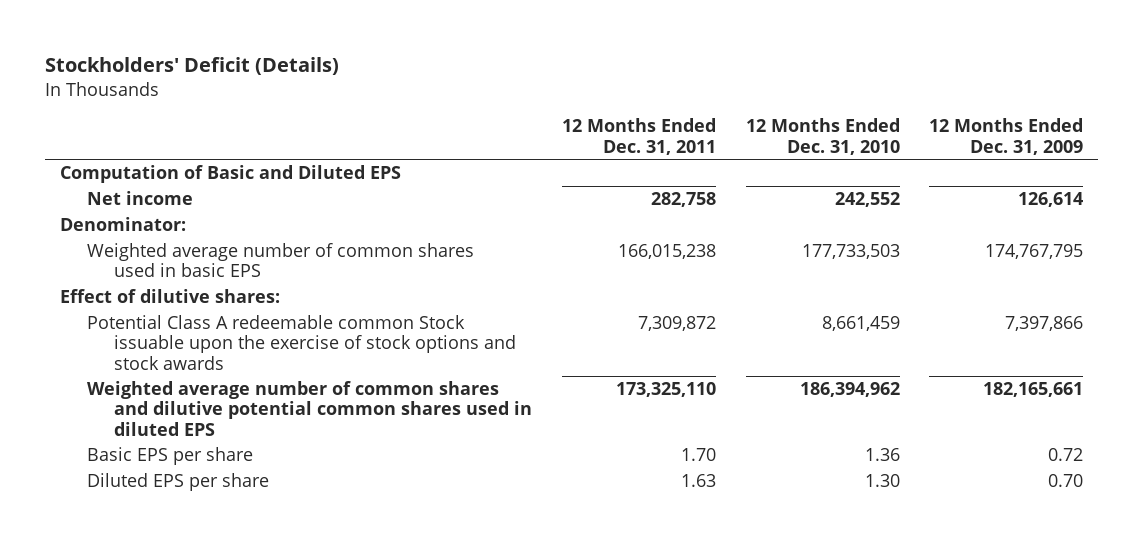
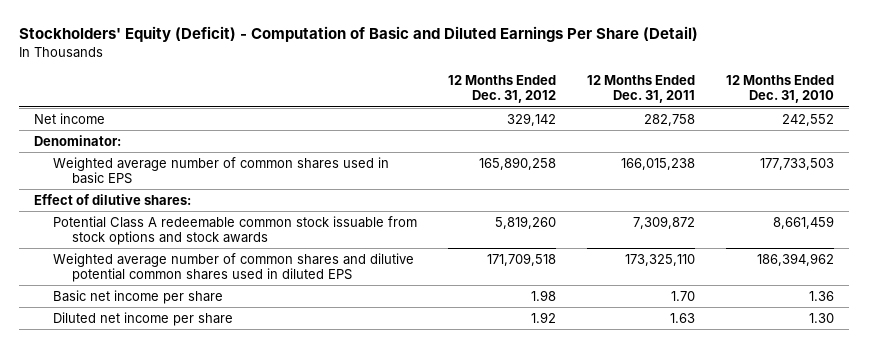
- Stockholders' Deficit (Details)
+ Stockholders' Equity (Deficit) - Computation of Basic and Diluted Earnings Per Share (Detail)
- | 12 Months Ended Dec. 31, 2011 | 12 Months Ended Dec. 31, 2010 | 12 Months Ended Dec. 31, 2009
+ | 12 Months Ended Dec. 31, 2012 | 12 Months Ended Dec. 31, 2011 | 12 Months Ended Dec. 31, 2010
- Computation of Basic and Diluted EPS
- Potential Class A redeemable common Stock issuable upon the exercise of stock options and stock awards | 7,309,872 | 8,661,459 | 7,397,866
+ Potential Class A redeemable common stock issuable from stock options and stock awards | 5,819,260 | 7,309,872 | 8,661,459
- Basic EPS per share | 1.70 | 1.36 | 0.72
- Diluted EPS per share | 1.63 | 1.30 | 0.70
+ Basic net income per share | 1.98 | 1.70 | 1.36
+ Diluted net income per share | 1.92 | 1.63 | 1.30

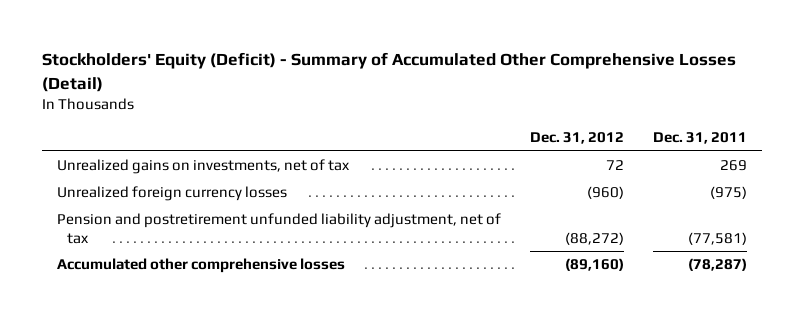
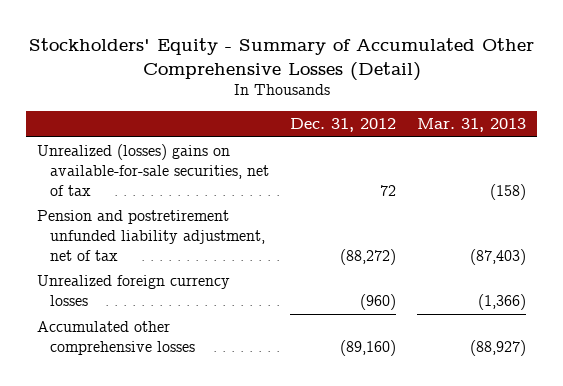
- Stockholders' Equity (Deficit) - Summary of Accumulated Other Comprehensive Losses (Detail)
+ Stockholders' Equity - Summary of Accumulated Other Comprehensive Losses (Detail)
- | Dec. 31, 2012 | Dec. 31, 2011
+ | Dec. 31, 2012 | Mar. 31, 2013
- Unrealized gains on investments, net of tax | 72 | 269
+ Unrealized (losses) gains on available-for-sale securities, net of tax | 72 | (158)
moved down: Unrealized foreign currency losses | (960) | (1,366)

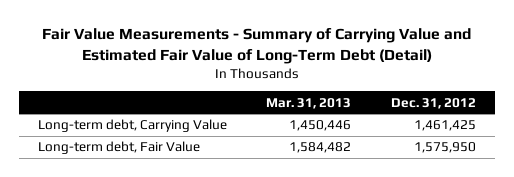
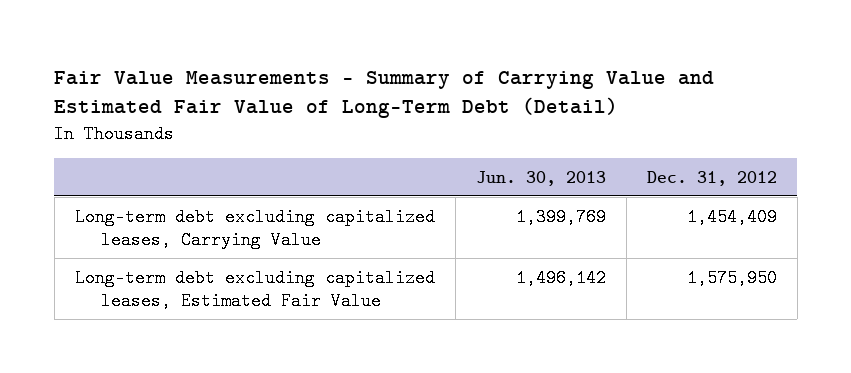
- | Mar. 31, 2013 | Dec. 31, 2012
+ | Jun. 30, 2013 | Dec. 31, 2012
- Long-term debt, Carrying Value | 1,450,446 | 1,461,425
- Long-term debt, Fair Value | 1,584,482 | 1,575,950
+ Long-term debt excluding capitalized leases, Carrying Value | 1,399,769 | 1,454,409
+ Long-term debt excluding capitalized leases, Estimated Fair Value | 1,496,142 | 1,575,950

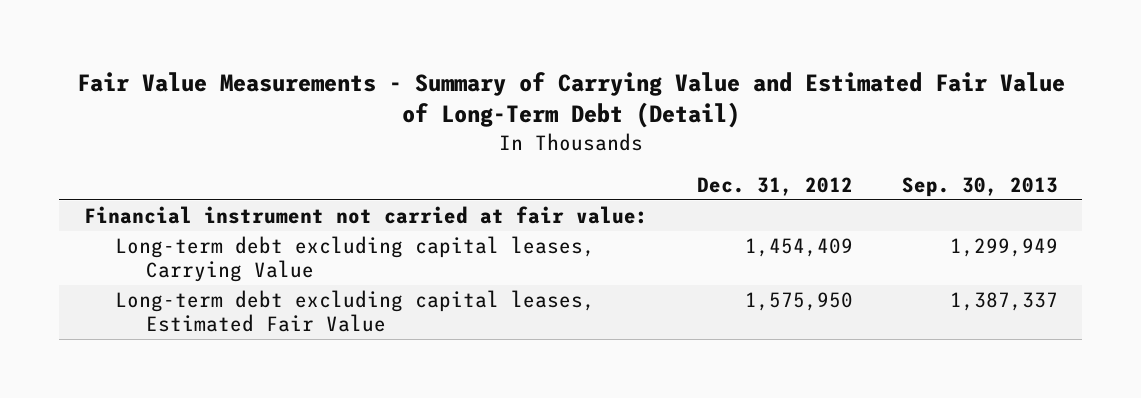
- | Jun. 30, 2013 | Dec. 31, 2012
+ | Dec. 31, 2012 | Sep. 30, 2013
- Long-term debt excluding capitalized leases, Carrying Value | 1,399,769 | 1,454,409
- Long-term debt excluding capitalized leases, Estimated Fair Value | 1,496,142 | 1,575,950
+ Financial instrument not carried at fair value:
+ Long-term debt excluding capital leases, Carrying Value | 1,454,409 | 1,299,949
+ Long-term debt excluding capital leases, Estimated Fair Value | 1,575,950 | 1,387,337

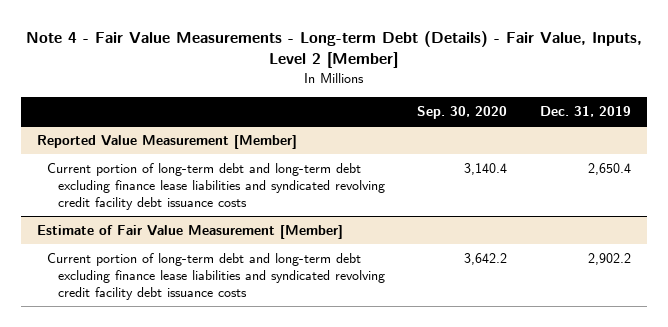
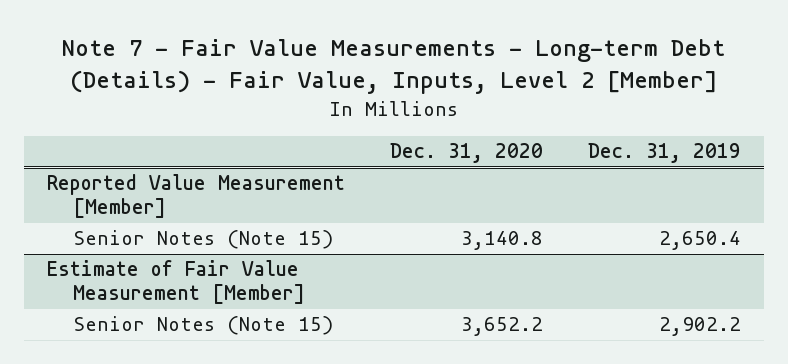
- Note 4 - Fair Value Measurements - Long-term Debt (Details) - Fair Value, Inputs, Level 2 [Member]
+ Note 7 - Fair Value Measurements - Long-term Debt (Details) - Fair Value, Inputs, Level 2 [Member]
- | Sep. 30, 2020 | Dec. 31, 2019
+ | Dec. 31, 2020 | Dec. 31, 2019
@ Reported Value Measurement [Member]
- Current portion of long-term debt and long-term debt excluding finance lease liabilities and syndicated revolving credit facility debt issuance costs | 3,140.4 | 2,650.4
+ Senior Notes (Note 15) | 3,140.8 | 2,650.4
@ Estimate of Fair Value Measurement [Member]
- Current portion of long-term debt and long-term debt excluding finance lease liabilities and syndicated revolving credit facility debt issuance costs | 3,642.2 | 2,902.2
+ Senior Notes (Note 15) | 3,652.2 | 2,902.2

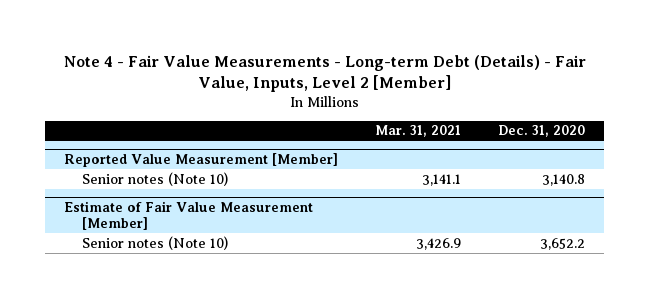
- Note 7 - Fair Value Measurements - Long-term Debt (Details) - Fair Value, Inputs, Level 2 [Member]
+ Note 4 - Fair Value Measurements - Long-term Debt (Details) - Fair Value, Inputs, Level 2 [Member]
- | Dec. 31, 2020 | Dec. 31, 2019
+ | Mar. 31, 2021 | Dec. 31, 2020
@ Reported Value Measurement [Member]
- Senior Notes (Note 15) | 3,140.8 | 2,650.4
+ Senior notes (Note 10) | 3,141.1 | 3,140.8
@ Estimate of Fair Value Measurement [Member]
- Senior Notes (Note 15) | 3,652.2 | 2,902.2
+ Senior notes (Note 10) | 3,426.9 | 3,652.2

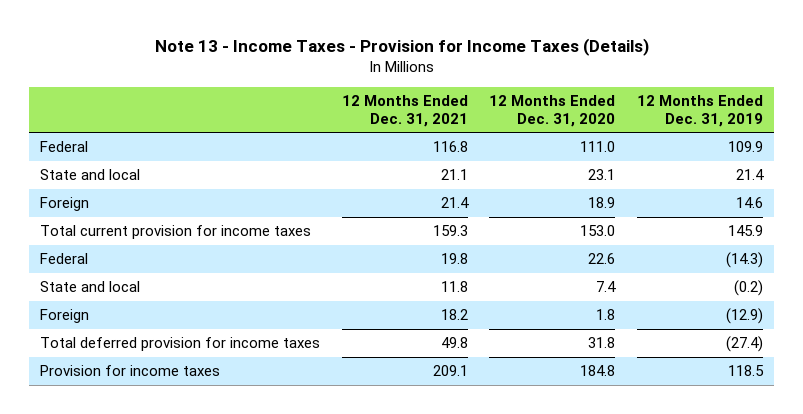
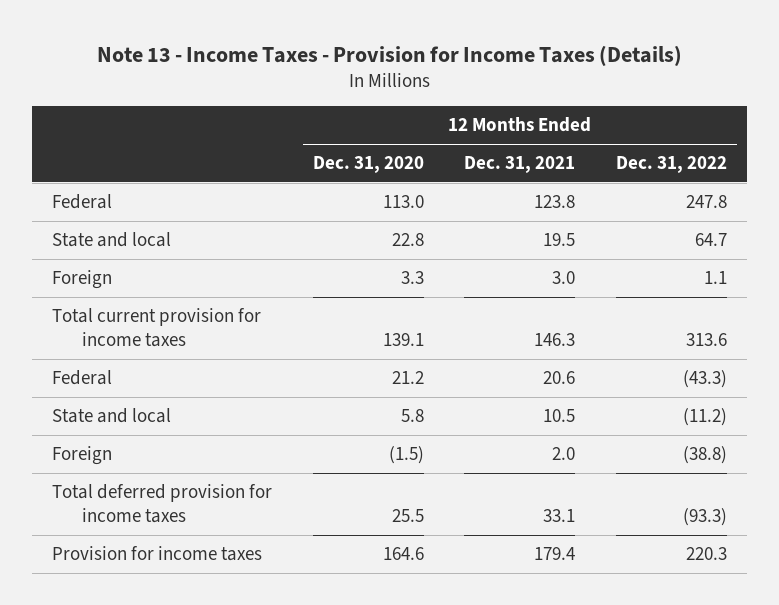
- | 12 Months Ended Dec. 31, 2021 | 12 Months Ended Dec. 31, 2020 | 12 Months Ended Dec. 31, 2019
+ | 12 Months Ended Dec. 31, 2020 | 12 Months Ended Dec. 31, 2021 | 12 Months Ended Dec. 31, 2022
- Federal | 116.8 | 111.0 | 109.9
- State and local | 21.1 | 23.1 | 21.4
- Foreign | 21.4 | 18.9 | 14.6
- Total current provision for income taxes | 159.3 | 153.0 | 145.9
- Federal | 19.8 | 22.6 | (14.3)
- State and local | 11.8 | 7.4 | (0.2)
- Foreign | 18.2 | 1.8 | (12.9)
- Total deferred provision for income taxes | 49.8 | 31.8 | (27.4)
- Provision for income taxes | 209.1 | 184.8 | 118.5
+ Federal | 113.0 | 123.8 | 247.8
+ State and local | 22.8 | 19.5 | 64.7
+ Foreign | 3.3 | 3.0 | 1.1
+ Total current provision for income taxes | 139.1 | 146.3 | 313.6
+ Federal | 21.2 | 20.6 | (43.3)
+ State and local | 5.8 | 10.5 | (11.2)
+ Foreign | (1.5) | 2.0 | (38.8)
+ Total deferred provision for income taxes | 25.5 | 33.1 | (93.3)
+ Provision for income taxes | 164.6 | 179.4 | 220.3

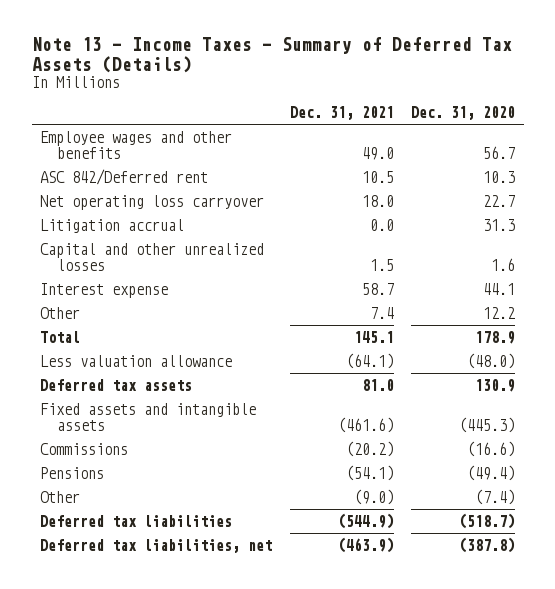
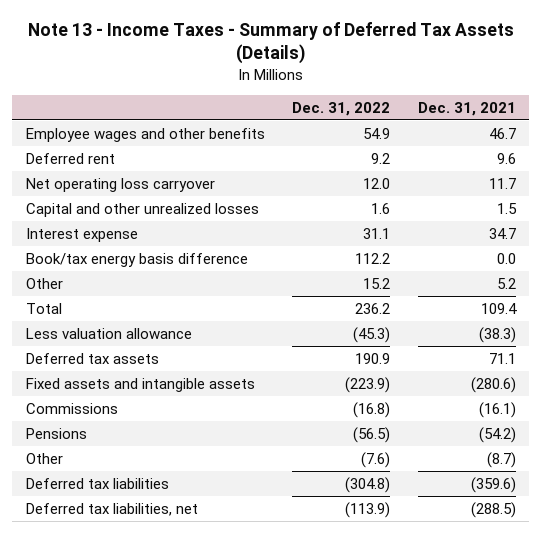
- | Dec. 31, 2021 | Dec. 31, 2020
+ | Dec. 31, 2022 | Dec. 31, 2021
- Employee wages and other benefits | 49.0 | 56.7
- ASC 842/Deferred rent | 10.5 | 10.3
- Net operating loss carryover | 18.0 | 22.7
- Litigation accrual | 0.0 | 31.3
+ Employee wages and other benefits | 54.9 | 46.7
+ Deferred rent | 9.2 | 9.6
+ Net operating loss carryover | 12.0 | 11.7
- Interest expense | 58.7 | 44.1
- Other | 7.4 | 12.2
- Total | 145.1 | 178.9
- Less valuation allowance | (64.1) | (48.0)
- Deferred tax assets | 81.0 | 130.9
- Fixed assets and intangible assets | (461.6) | (445.3)
- Commissions | (20.2) | (16.6)
- Pensions | (54.1) | (49.4)
- Other | (9.0) | (7.4)
- Deferred tax liabilities | (544.9) | (518.7)
- Deferred tax liabilities, net | (463.9) | (387.8)
+ Interest expense | 31.1 | 34.7
+ Book/tax energy basis difference | 112.2 | 0.0
+ Other | 15.2 | 5.2
+ Total | 236.2 | 109.4
+ Less valuation allowance | (45.3) | (38.3)
+ Deferred tax assets | 190.9 | 71.1
+ Fixed assets and intangible assets | (223.9) | (280.6)
+ Commissions | (16.8) | (16.1)
+ Pensions | (56.5) | (54.2)
+ Other | (7.6) | (8.7)
+ Deferred tax liabilities | (304.8) | (359.6)
+ Deferred tax liabilities, net | (113.9) | (288.5)

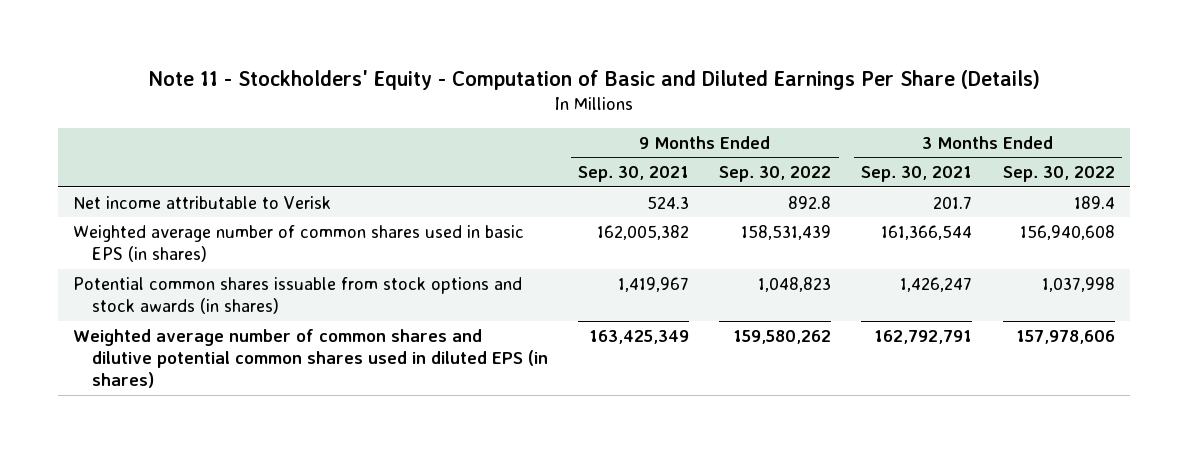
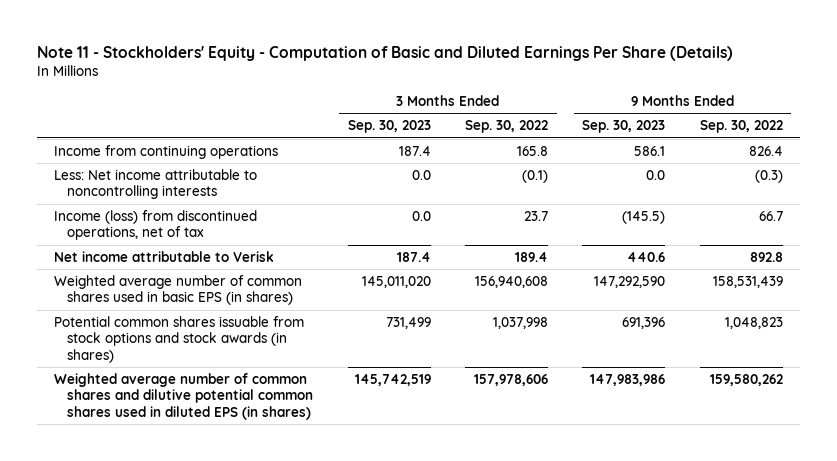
- | 9 Months Ended Sep. 30, 2021 | 9 Months Ended Sep. 30, 2022 | 3 Months Ended Sep. 30, 2021 | 3 Months Ended Sep. 30, 2022
+ | 3 Months Ended Sep. 30, 2023 | 3 Months Ended Sep. 30, 2022 | 9 Months Ended Sep. 30, 2023 | 9 Months Ended Sep. 30, 2022
+ Income from continuing operations | 187.4 | 165.8 | 586.1 | 826.4
+ Less: Net income attributable to noncontrolling interests | 0.0 | (0.1) | 0.0 | (0.3)
+ Income (loss) from discontinued operations, net of tax | 0.0 | 23.7 | (145.5) | 66.7

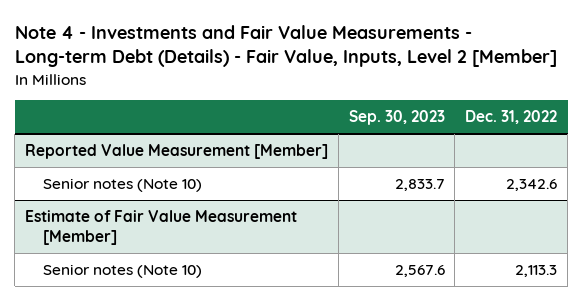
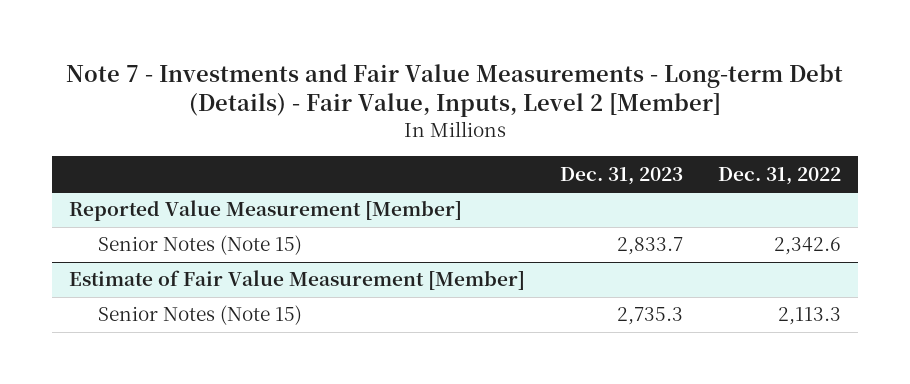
- Note 4 - Investments and Fair Value Measurements - Long-term Debt (Details) - Fair Value, Inputs, Level 2 [Member]
+ Note 7 - Investments and Fair Value Measurements - Long-term Debt (Details) - Fair Value, Inputs, Level 2 [Member]
- | Sep. 30, 2023 | Dec. 31, 2022
+ | Dec. 31, 2023 | Dec. 31, 2022
@ Reported Value Measurement [Member]
- Senior notes (Note 10) | 2,833.7 | 2,342.6
+ Senior Notes (Note 15) | 2,833.7 | 2,342.6
@ Estimate of Fair Value Measurement [Member]
- Senior notes (Note 10) | 2,567.6 | 2,113.3
+ Senior Notes (Note 15) | 2,735.3 | 2,113.3

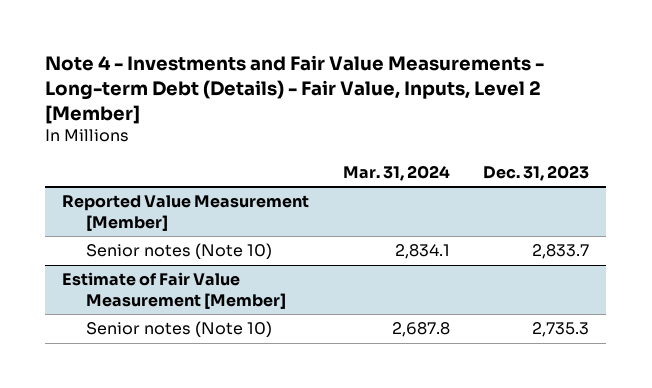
- Note 7 - Investments and Fair Value Measurements - Long-term Debt (Details) - Fair Value, Inputs, Level 2 [Member]
+ Note 4 - Investments and Fair Value Measurements - Long-term Debt (Details) - Fair Value, Inputs, Level 2 [Member]
- | Dec. 31, 2023 | Dec. 31, 2022
+ | Mar. 31, 2024 | Dec. 31, 2023
@ Reported Value Measurement [Member]
- Senior Notes (Note 15) | 2,833.7 | 2,342.6
+ Senior notes (Note 10) | 2,834.1 | 2,833.7
@ Estimate of Fair Value Measurement [Member]
- Senior Notes (Note 15) | 2,735.3 | 2,113.3
+ Senior notes (Note 10) | 2,687.8 | 2,735.3

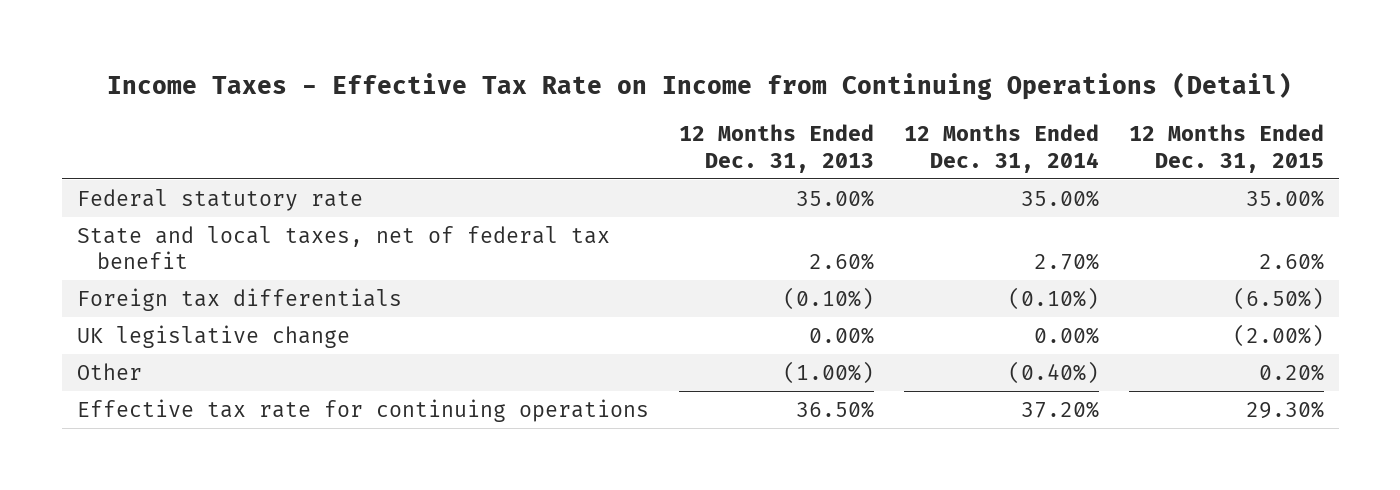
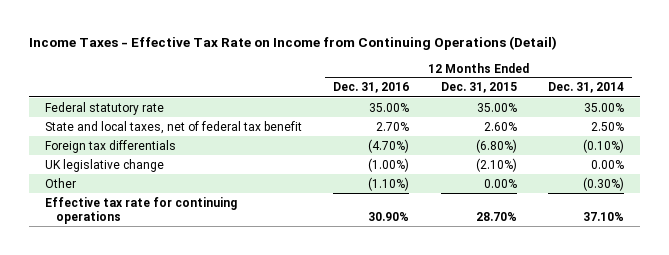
- | 12 Months Ended Dec. 31, 2013 | 12 Months Ended Dec. 31, 2014 | 12 Months Ended Dec. 31, 2015
+ | 12 Months Ended Dec. 31, 2016 | 12 Months Ended Dec. 31, 2015 | 12 Months Ended Dec. 31, 2014
- State and local taxes, net of federal tax benefit | 2.60% | 2.70% | 2.60%
- Foreign tax differentials | (0.10%) | (0.10%) | (6.50%)
- UK legislative change | 0.00% | 0.00% | (2.00%)
- Other | (1.00%) | (0.40%) | 0.20%
- Effective tax rate for continuing operations | 36.50% | 37.20% | 29.30%
+ State and local taxes, net of federal tax benefit | 2.70% | 2.60% | 2.50%
+ Foreign tax differentials | (4.70%) | (6.80%) | (0.10%)
+ UK legislative change | (1.00%) | (2.10%) | 0.00%
+ Other | (1.10%) | 0.00% | (0.30%)
+ Effective tax rate for continuing operations | 30.90% | 28.70% | 37.10%

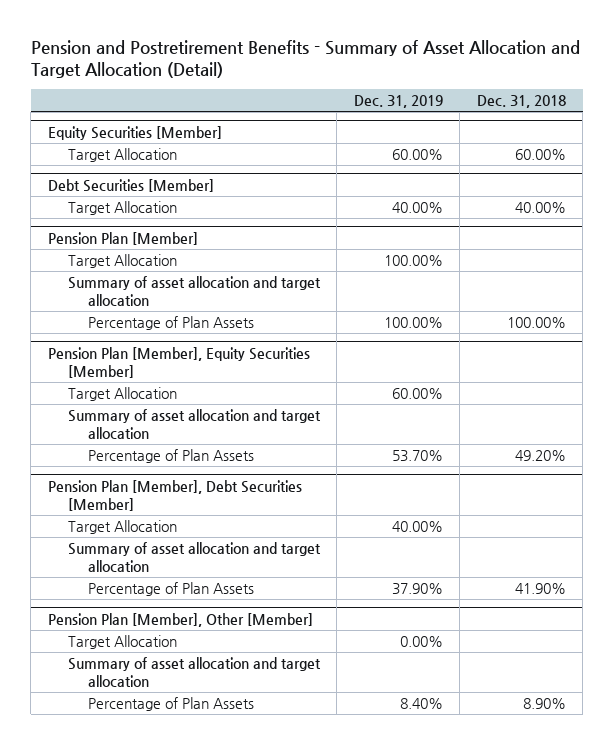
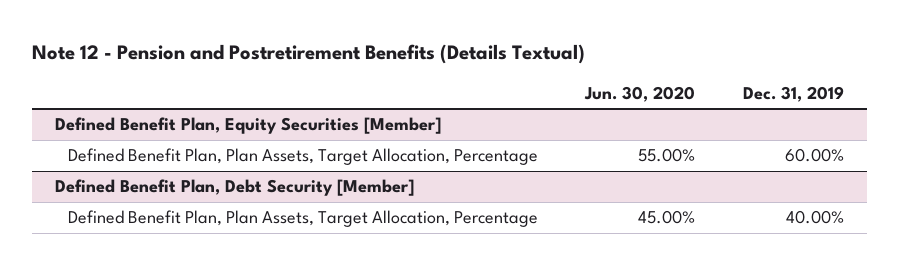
- Pension and Postretirement Benefits - Summary of Asset Allocation and Target Allocation (Detail)
+ Note 12 - Pension and Postretirement Benefits (Details Textual)
- | Dec. 31, 2019 | Dec. 31, 2018
+ | Jun. 30, 2020 | Dec. 31, 2019
- Equity Securities [Member]
- Target Allocation | 60.00% | 60.00%
- Debt Securities [Member]
- Target Allocation | 40.00% | 40.00%
- Pension Plan [Member]
- Target Allocation | 100.00% |
- Summary of asset allocation and target allocation
- Percentage of Plan Assets | 100.00% | 100.00%
- Pension Plan [Member], Equity Securities [Member]
- Target Allocation | 60.00% |
- Summary of asset allocation and target allocation
- Percentage of Plan Assets | 53.70% | 49.20%
- Pension Plan [Member], Debt Securities [Member]
- Target Allocation | 40.00% |
- Summary of asset allocation and target allocation
- Percentage of Plan Assets | 37.90% | 41.90%
- Pension Plan [Member], Other [Member]
- Target Allocation | 0.00% |
- Summary of asset allocation and target allocation
- Percentage of Plan Assets | 8.40% | 8.90%
+ Defined Benefit Plan, Equity Securities [Member]
+ Defined Benefit Plan, Plan Assets, Target Allocation, Percentage | 55.00% | 60.00%
+ Defined Benefit Plan, Debt Security [Member]
+ Defined Benefit Plan, Plan Assets, Target Allocation, Percentage | 45.00% | 40.00%

